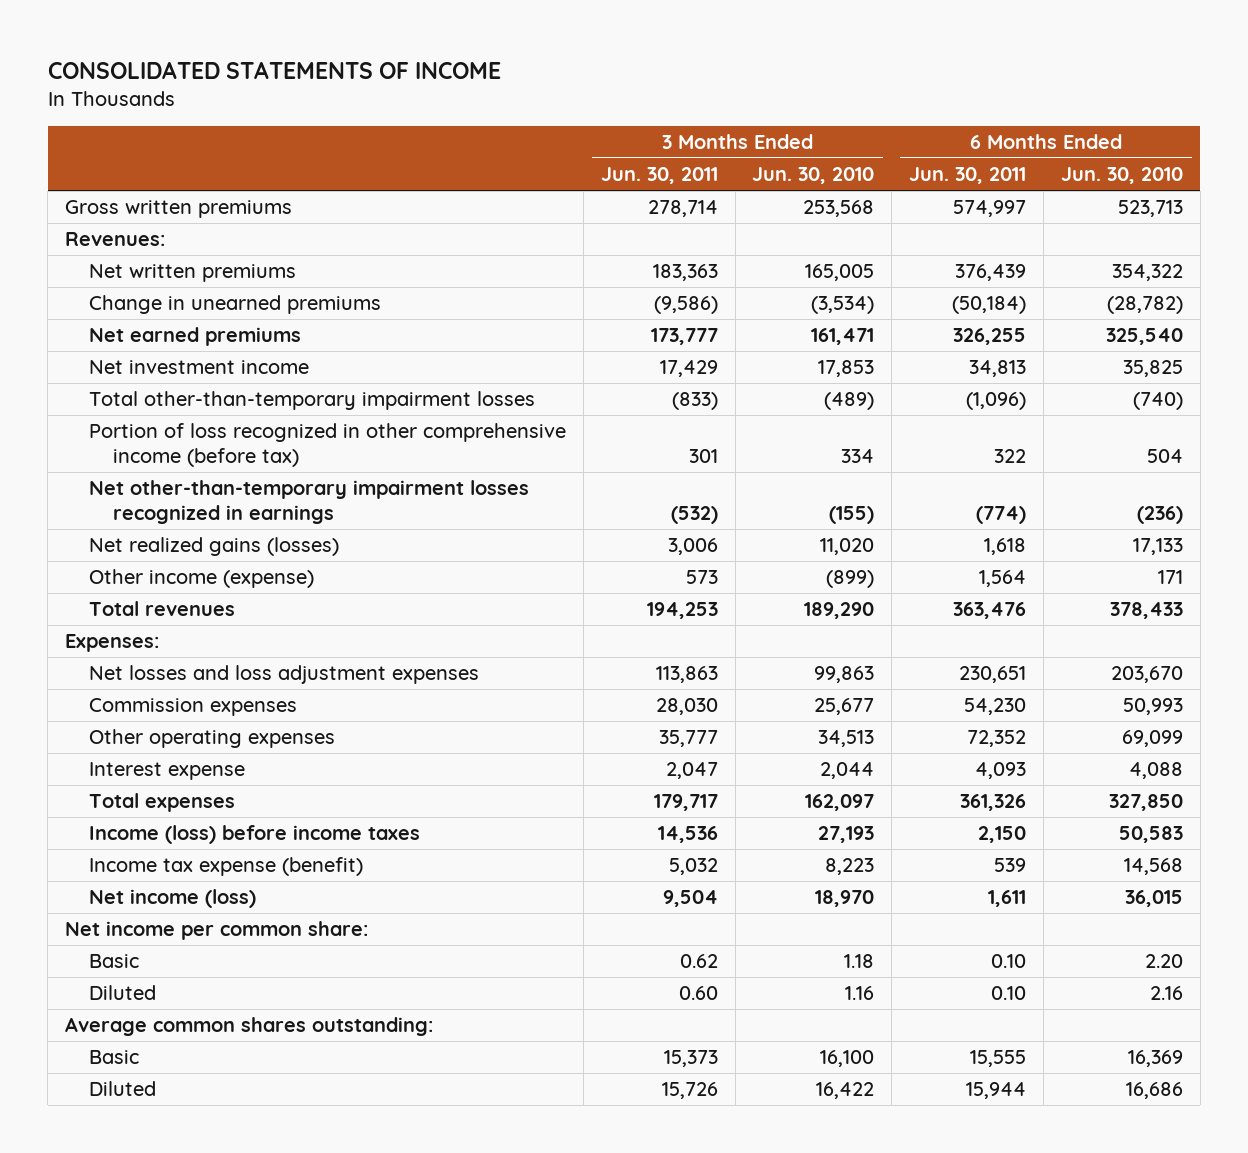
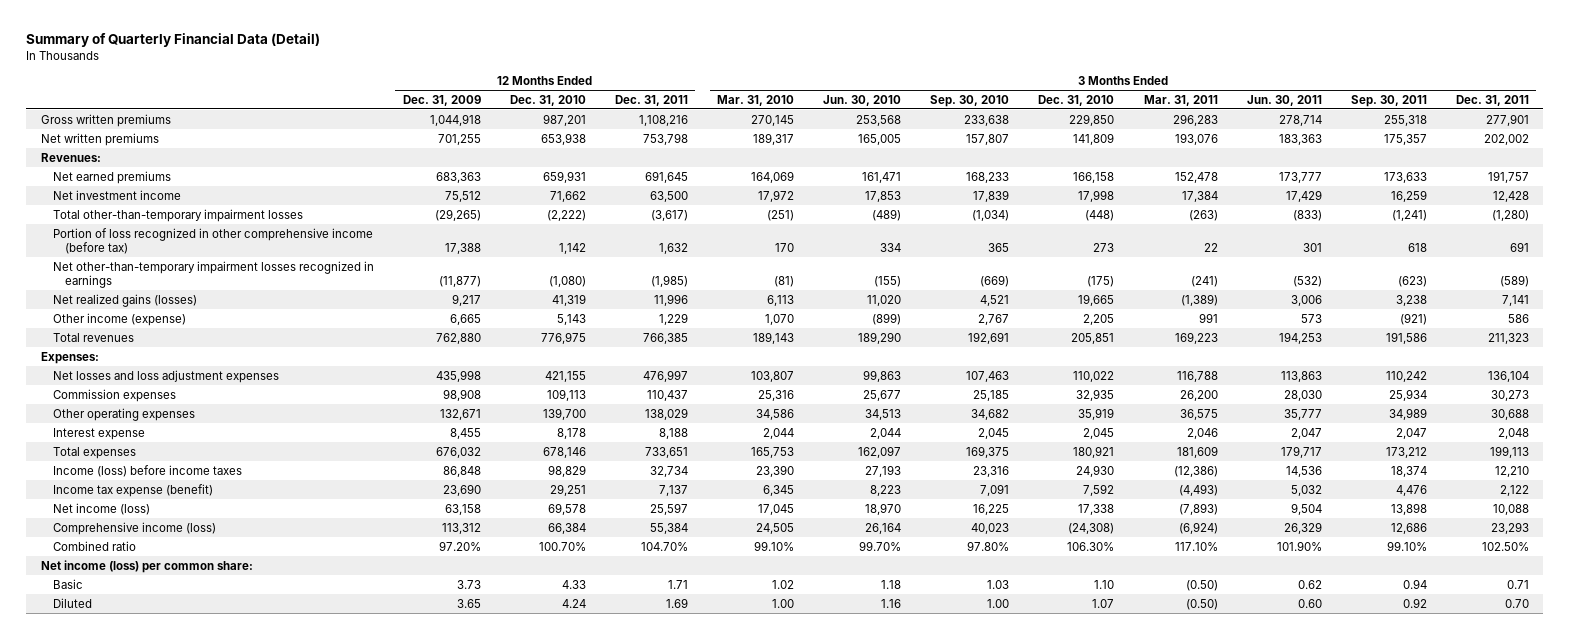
- CONSOLIDATED STATEMENTS OF INCOME
+ Summary of Quarterly Financial Data (Detail)
- | 3 Months Ended Jun. 30, 2011 | 3 Months Ended Jun. 30, 2010 | 6 Months Ended Jun. 30, 2011 | 6 Months Ended Jun. 30, 2010
+ | 12 Months Ended Dec. 31, 2009 | 12 Months Ended Dec. 31, 2010 | 12 Months Ended Dec. 31, 2011 | 3 Months Ended Mar. 31, 2010 | 3 Months Ended Jun. 30, 2010 | 3 Months Ended Sep. 30, 2010 | 3 Months Ended Dec. 31, 2010 | 3 Months Ended Mar. 31, 2011 | 3 Months Ended Jun. 30, 2011 | 3 Months Ended Sep. 30, 2011 | 3 Months Ended Dec. 31, 2011
- Change in unearned premiums | (9,586) | (3,534) | (50,184) | (28,782)
moved down: Revenues:
- Net income per common share:
+ Comprehensive income (loss) | 113,312 | 66,384 | 55,384 | 24,505 | 26,164 | 40,023 | (24,308) | (6,924) | 26,329 | 12,686 | 23,293
+ Combined ratio | 97.20% | 100.70% | 104.70% | 99.10% | 99.70% | 97.80% | 106.30% | 117.10% | 101.90% | 99.10% | 102.50%
+ Net income (loss) per common share:
- Average common shares outstanding:
- Basic | 15,373 | 16,100 | 15,555 | 16,369
- Diluted | 15,726 | 16,422 | 15,944 | 16,686

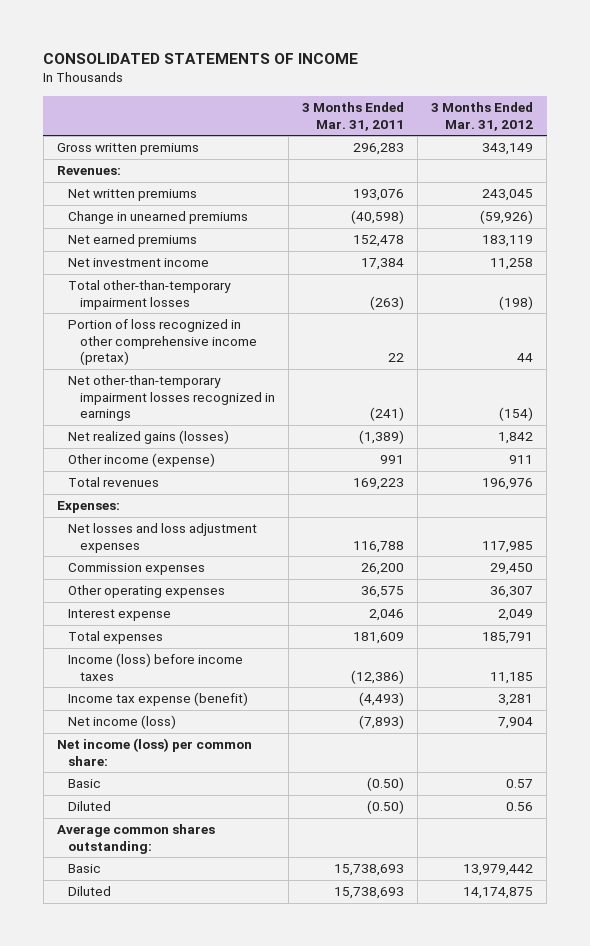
- Summary of Quarterly Financial Data (Detail)
+ CONSOLIDATED STATEMENTS OF INCOME
- | 12 Months Ended Dec. 31, 2009 | 12 Months Ended Dec. 31, 2010 | 12 Months Ended Dec. 31, 2011 | 3 Months Ended Mar. 31, 2010 | 3 Months Ended Jun. 30, 2010 | 3 Months Ended Sep. 30, 2010 | 3 Months Ended Dec. 31, 2010 | 3 Months Ended Mar. 31, 2011 | 3 Months Ended Jun. 30, 2011 | 3 Months Ended Sep. 30, 2011 | 3 Months Ended Dec. 31, 2011
+ | 3 Months Ended Mar. 31, 2011 | 3 Months Ended Mar. 31, 2012
moved down: Net written premiums | 193,076 | 243,045
+ Change in unearned premiums | (40,598) | (59,926)
- Portion of loss recognized in other comprehensive income (before tax) | 17,388 | 1,142 | 1,632 | 170 | 334 | 365 | 273 | 22 | 301 | 618 | 691
+ Portion of loss recognized in other comprehensive income (pretax) | 22 | 44
- Comprehensive income (loss) | 113,312 | 66,384 | 55,384 | 24,505 | 26,164 | 40,023 | (24,308) | (6,924) | 26,329 | 12,686 | 23,293
- Combined ratio | 97.20% | 100.70% | 104.70% | 99.10% | 99.70% | 97.80% | 106.30% | 117.10% | 101.90% | 99.10% | 102.50%
+ Average common shares outstanding:
+ Basic | 15,738,693 | 13,979,442
+ Diluted | 15,738,693 | 14,174,875

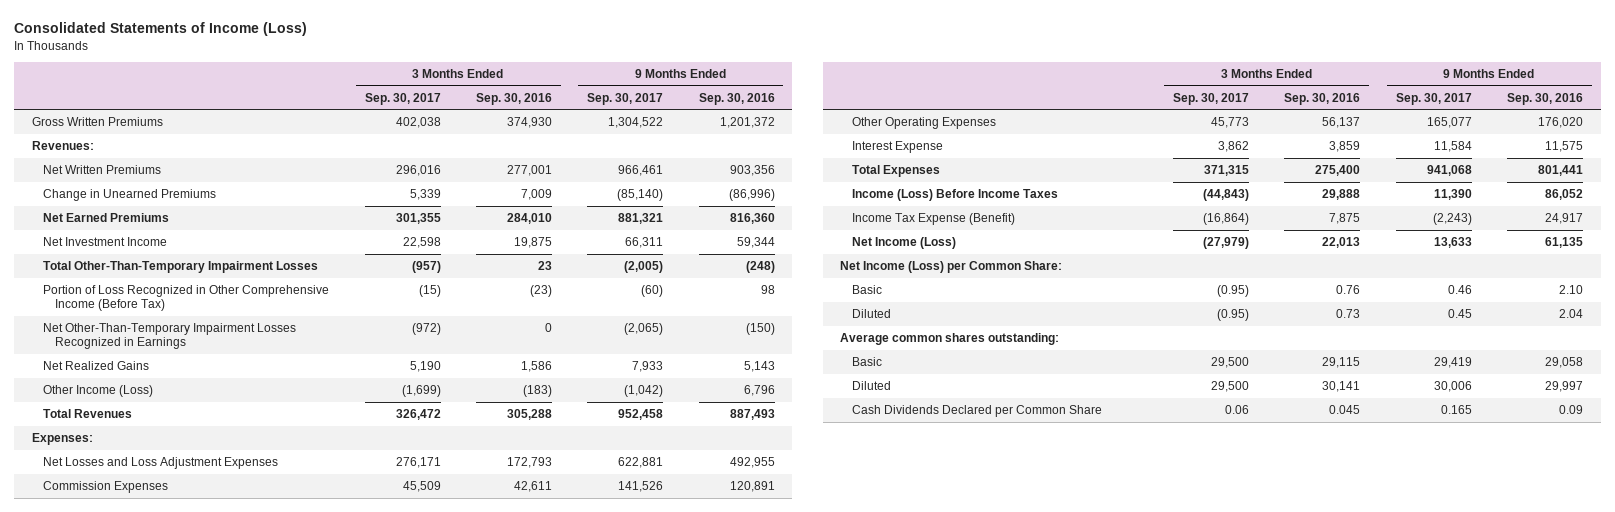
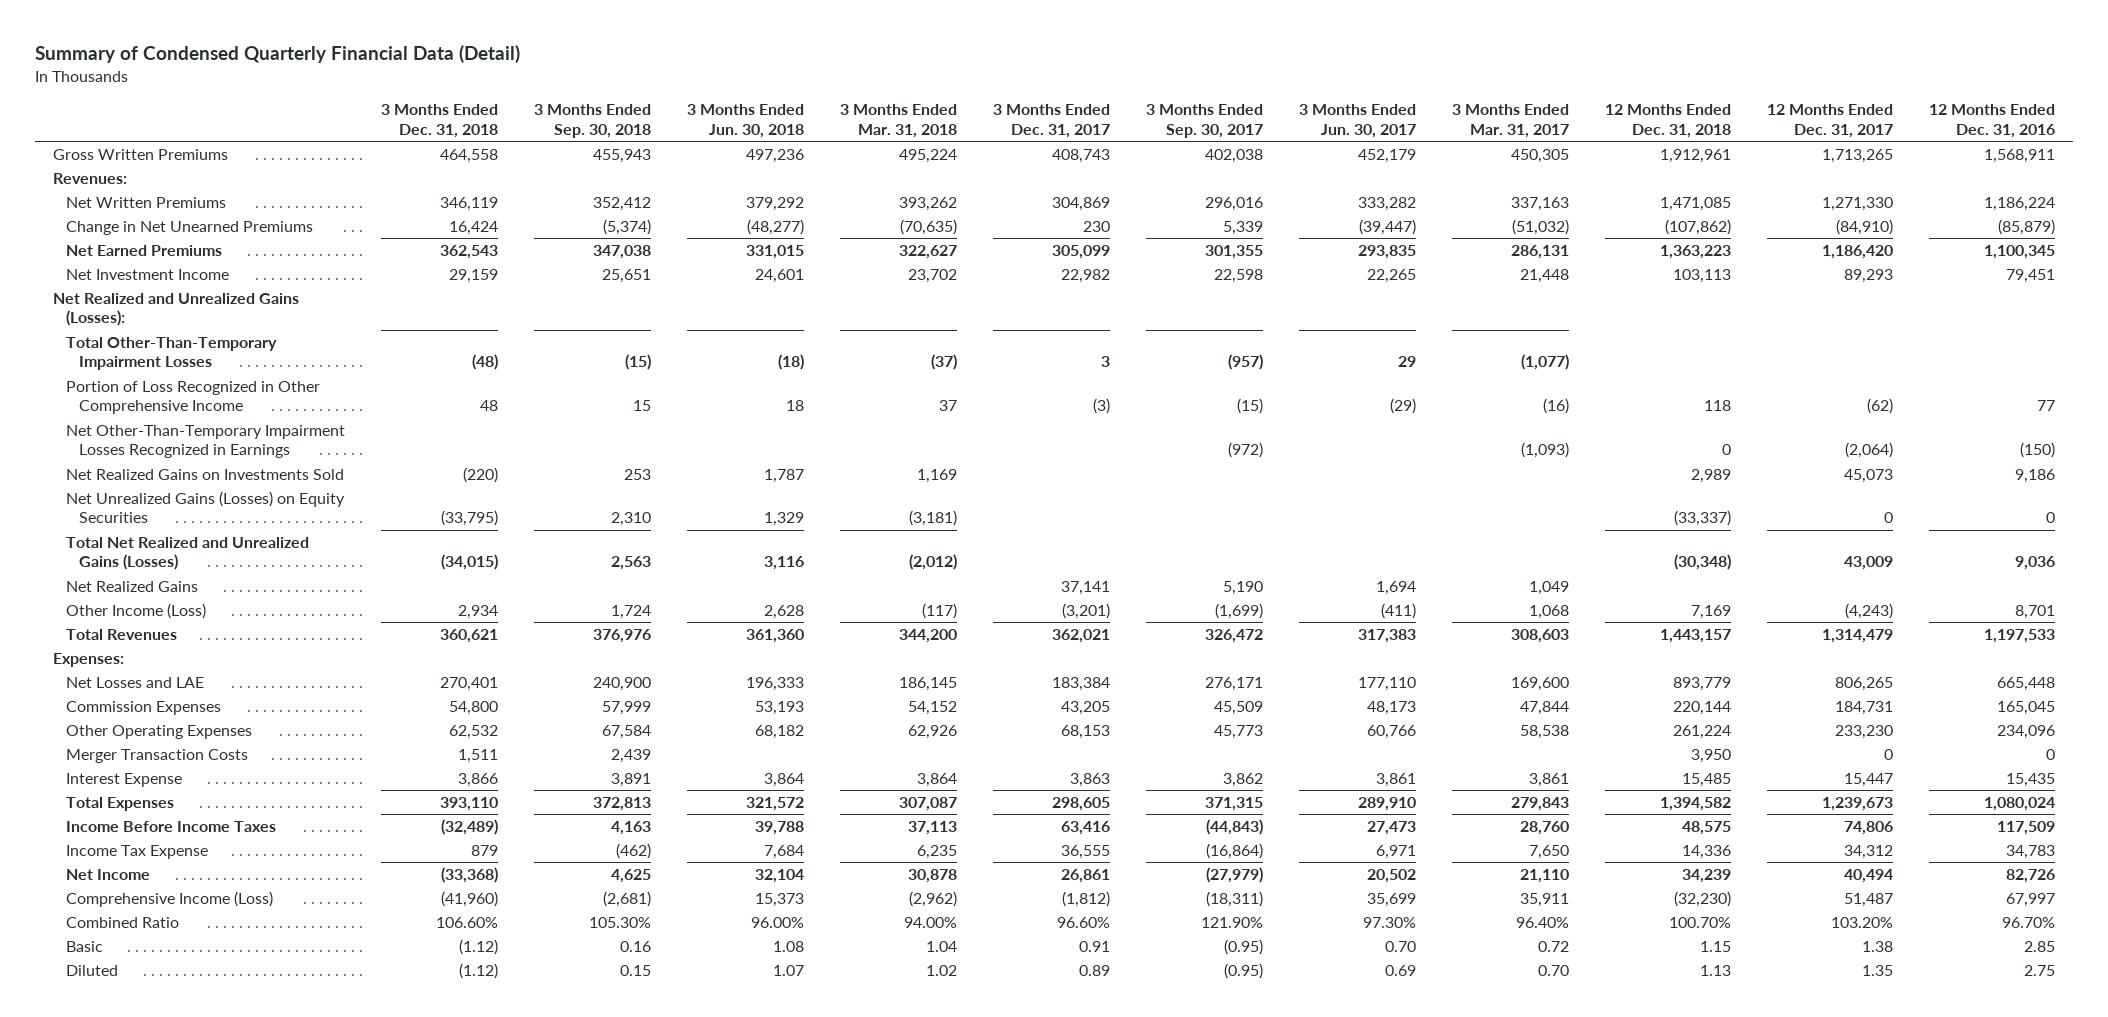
- Consolidated Statements of Income (Loss)
+ Summary of Condensed Quarterly Financial Data (Detail)
- | 3 Months Ended Sep. 30, 2017 | 3 Months Ended Sep. 30, 2016 | 9 Months Ended Sep. 30, 2017 | 9 Months Ended Sep. 30, 2016
+ | 3 Months Ended Dec. 31, 2018 | 3 Months Ended Sep. 30, 2018 | 3 Months Ended Jun. 30, 2018 | 3 Months Ended Mar. 31, 2018 | 3 Months Ended Dec. 31, 2017 | 3 Months Ended Sep. 30, 2017 | 3 Months Ended Jun. 30, 2017 | 3 Months Ended Mar. 31, 2017 | 12 Months Ended Dec. 31, 2018 | 12 Months Ended Dec. 31, 2017 | 12 Months Ended Dec. 31, 2016
- Change in Unearned Premiums | 5,339 | 7,009 | (85,140) | (86,996)
+ Change in Net Unearned Premiums | 16,424 | (5,374) | (48,277) | (70,635) | 230 | 5,339 | (39,447) | (51,032) | (107,862) | (84,910) | (85,879)
+ Net Realized and Unrealized Gains (Losses):
- Portion of Loss Recognized in Other Comprehensive Income (Before Tax) | (15) | (23) | (60) | 98
+ Portion of Loss Recognized in Other Comprehensive Income | 48 | 15 | 18 | 37 | (3) | (15) | (29) | (16) | 118 | (62) | 77
+ Net Realized Gains on Investments Sold | (220) | 253 | 1,787 | 1,169 | | | | | 2,989 | 45,073 | 9,186
+ Net Unrealized Gains (Losses) on Equity Securities | (33,795) | 2,310 | 1,329 | (3,181) | | | | | (33,337) | 0 | 0
+ Total Net Realized and Unrealized Gains (Losses) | (34,015) | 2,563 | 3,116 | (2,012) | | | | | (30,348) | 43,009 | 9,036
- Net Losses and Loss Adjustment Expenses | 276,171 | 172,793 | 622,881 | 492,955
+ Net Losses and LAE | 270,401 | 240,900 | 196,333 | 186,145 | 183,384 | 276,171 | 177,110 | 169,600 | 893,779 | 806,265 | 665,448
+ Merger Transaction Costs | 1,511 | 2,439 | | | | | | | 3,950 | 0 | 0
- Income (Loss) Before Income Taxes | (44,843) | 29,888 | 11,390 | 86,052
- Income Tax Expense (Benefit) | (16,864) | 7,875 | (2,243) | 24,917
- Net Income (Loss) | (27,979) | 22,013 | 13,633 | 61,135
- Net Income (Loss) per Common Share:
+ Income Before Income Taxes | (32,489) | 4,163 | 39,788 | 37,113 | 63,416 | (44,843) | 27,473 | 28,760 | 48,575 | 74,806 | 117,509
+ Income Tax Expense | 879 | (462) | 7,684 | 6,235 | 36,555 | (16,864) | 6,971 | 7,650 | 14,336 | 34,312 | 34,783
+ Net Income | (33,368) | 4,625 | 32,104 | 30,878 | 26,861 | (27,979) | 20,502 | 21,110 | 34,239 | 40,494 | 82,726
+ Comprehensive Income (Loss) | (41,960) | (2,681) | 15,373 | (2,962) | (1,812) | (18,311) | 35,699 | 35,911 | (32,230) | 51,487 | 67,997
+ Combined Ratio | 106.60% | 105.30% | 96.00% | 94.00% | 96.60% | 121.90% | 97.30% | 96.40% | 100.70% | 103.20% | 96.70%
- Average common shares outstanding:
- Basic | 29,500 | 29,115 | 29,419 | 29,058
- Diluted | 29,500 | 30,141 | 30,006 | 29,997
- Cash Dividends Declared per Common Share | 0.06 | 0.045 | 0.165 | 0.09

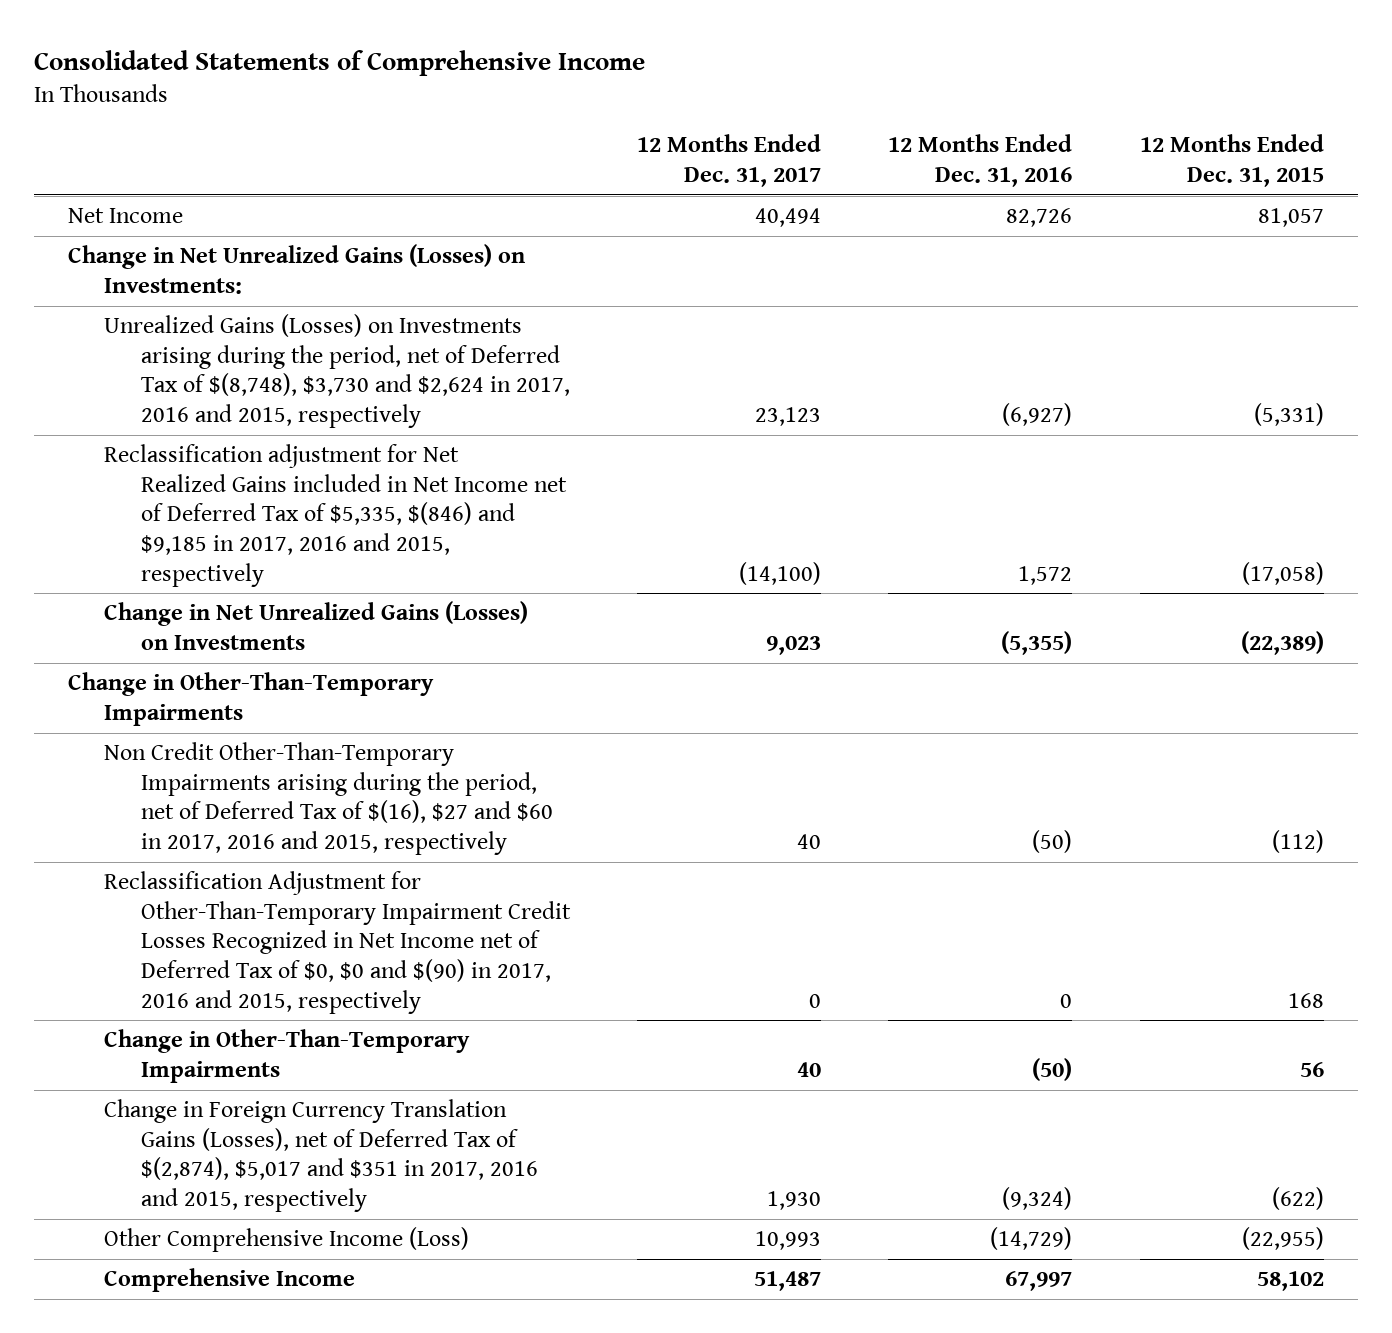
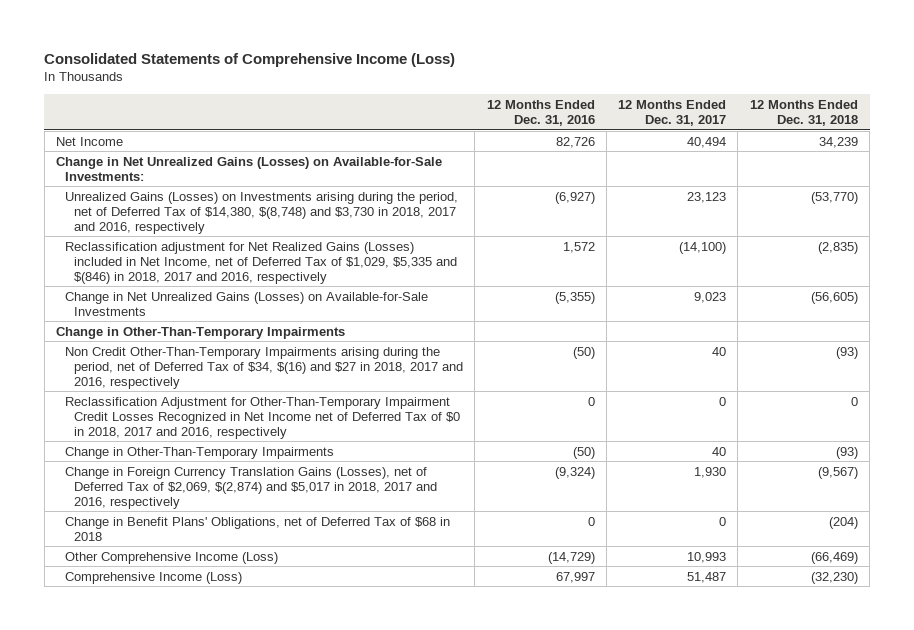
- Consolidated Statements of Comprehensive Income
+ Consolidated Statements of Comprehensive Income (Loss)
- | 12 Months Ended Dec. 31, 2017 | 12 Months Ended Dec. 31, 2016 | 12 Months Ended Dec. 31, 2015
+ | 12 Months Ended Dec. 31, 2016 | 12 Months Ended Dec. 31, 2017 | 12 Months Ended Dec. 31, 2018
- Change in Net Unrealized Gains (Losses) on Investments:
- Unrealized Gains (Losses) on Investments arising during the period, net of Deferred Tax of $(8,748), $3,730 and $2,624 in 2017, 2016 and 2015, respectively | 23,123 | (6,927) | (5,331)
- Reclassification adjustment for Net Realized Gains included in Net Income net of Deferred Tax of $5,335, $(846) and $9,185 in 2017, 2016 and 2015, respectively | (14,100) | 1,572 | (17,058)
- Change in Net Unrealized Gains (Losses) on Investments | 9,023 | (5,355) | (22,389)
+ Change in Net Unrealized Gains (Losses) on Available-for-Sale Investments:
+ Unrealized Gains (Losses) on Investments arising during the period, net of Deferred Tax of $14,380, $(8,748) and $3,730 in 2018, 2017 and 2016, respectively | (6,927) | 23,123 | (53,770)
+ Reclassification adjustment for Net Realized Gains (Losses) included in Net Income, net of Deferred Tax of $1,029, $5,335 and $(846) in 2018, 2017 and 2016, respectively | 1,572 | (14,100) | (2,835)
+ Change in Net Unrealized Gains (Losses) on Available-for-Sale Investments | (5,355) | 9,023 | (56,605)
- Non Credit Other-Than-Temporary Impairments arising during the period, net of Deferred Tax of $(16), $27 and $60 in 2017, 2016 and 2015, respectively | 40 | (50) | (112)
- Reclassification Adjustment for Other-Than-Temporary Impairment Credit Losses Recognized in Net Income net of Deferred Tax of $0, $0 and $(90) in 2017, 2016 and 2015, respectively | 0 | 0 | 168
+ Non Credit Other-Than-Temporary Impairments arising during the period, net of Deferred Tax of $34, $(16) and $27 in 2018, 2017 and 2016, respectively | (50) | 40 | (93)
+ Reclassification Adjustment for Other-Than-Temporary Impairment Credit Losses Recognized in Net Income net of Deferred Tax of $0 in 2018, 2017 and 2016, respectively | 0 | 0 | 0
- Change in Foreign Currency Translation Gains (Losses), net of Deferred Tax of $(2,874), $5,017 and $351 in 2017, 2016 and 2015, respectively | 1,930 | (9,324) | (622)
+ Change in Foreign Currency Translation Gains (Losses), net of Deferred Tax of $2,069, $(2,874) and $5,017 in 2018, 2017 and 2016, respectively | (9,324) | 1,930 | (9,567)
+ Change in Benefit Plans' Obligations, net of Deferred Tax of $68 in 2018 | 0 | 0 | (204)
- Comprehensive Income | 51,487 | 67,997 | 58,102
+ Comprehensive Income (Loss) | 67,997 | 51,487 | (32,230)

